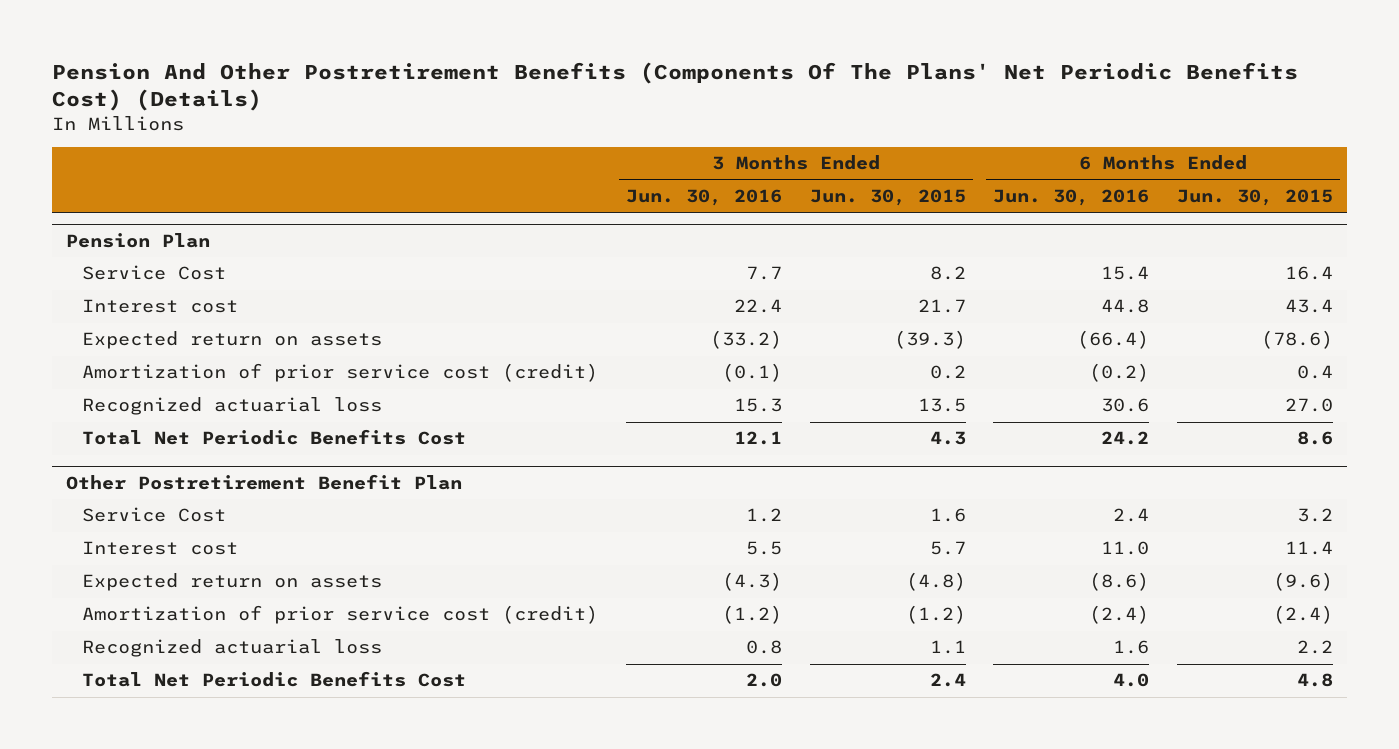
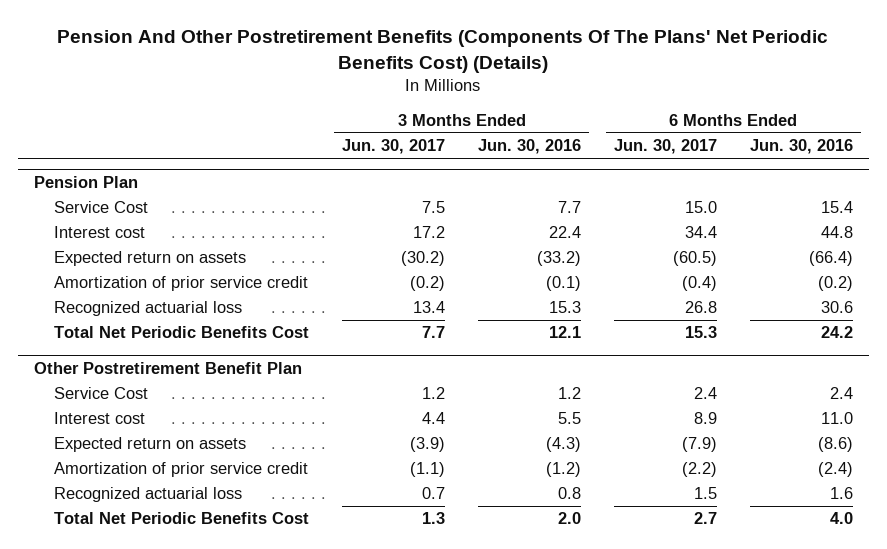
- | 3 Months Ended Jun. 30, 2016 | 3 Months Ended Jun. 30, 2015 | 6 Months Ended Jun. 30, 2016 | 6 Months Ended Jun. 30, 2015
+ | 3 Months Ended Jun. 30, 2017 | 3 Months Ended Jun. 30, 2016 | 6 Months Ended Jun. 30, 2017 | 6 Months Ended Jun. 30, 2016
@ Pension Plan
- Amortization of prior service cost (credit) | (0.1) | 0.2 | (0.2) | 0.4
+ Amortization of prior service credit | (0.2) | (0.1) | (0.4) | (0.2)
@ Other Postretirement Benefit Plan
- Amortization of prior service cost (credit) | (1.2) | (1.2) | (2.4) | (2.4)
+ Amortization of prior service credit | (1.1) | (1.2) | (2.2) | (2.4)

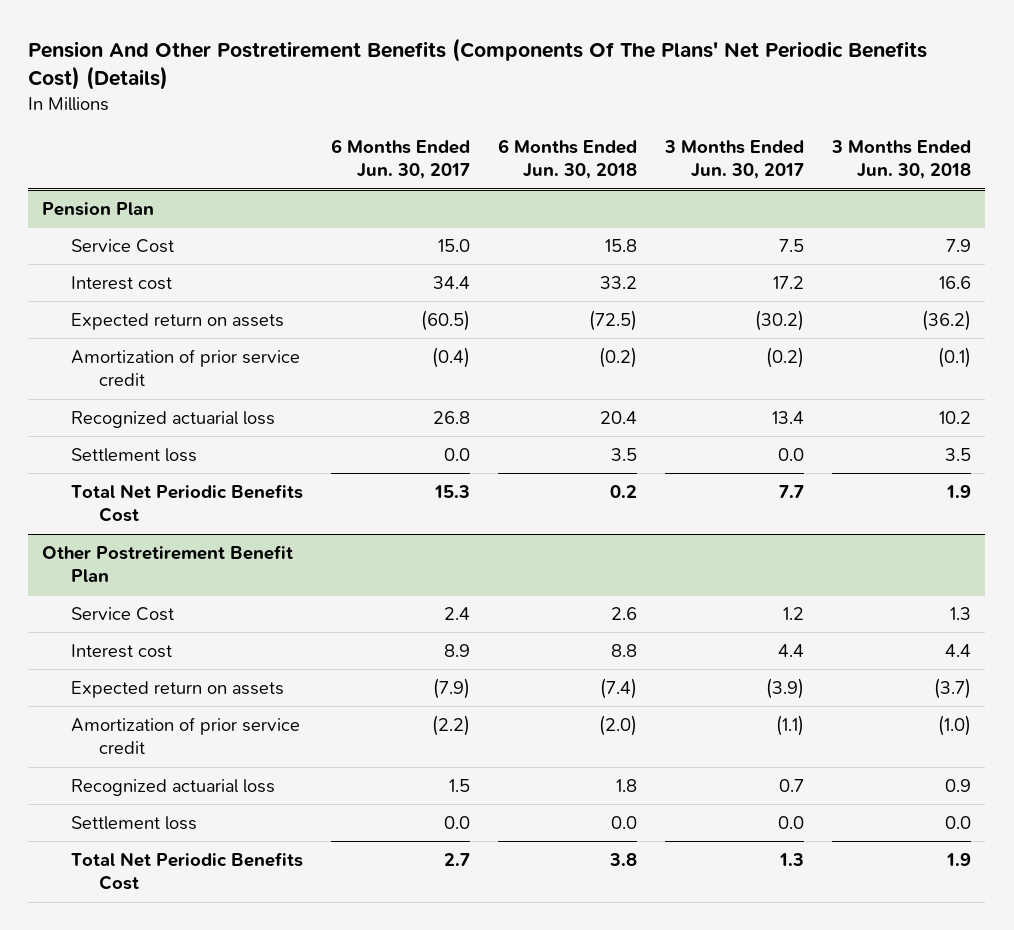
- | 3 Months Ended Jun. 30, 2017 | 3 Months Ended Jun. 30, 2016 | 6 Months Ended Jun. 30, 2017 | 6 Months Ended Jun. 30, 2016
+ | 6 Months Ended Jun. 30, 2017 | 6 Months Ended Jun. 30, 2018 | 3 Months Ended Jun. 30, 2017 | 3 Months Ended Jun. 30, 2018
@ Pension Plan
+ Settlement loss | 0.0 | 3.5 | 0.0 | 3.5
@ Other Postretirement Benefit Plan
+ Settlement loss | 0.0 | 0.0 | 0.0 | 0.0

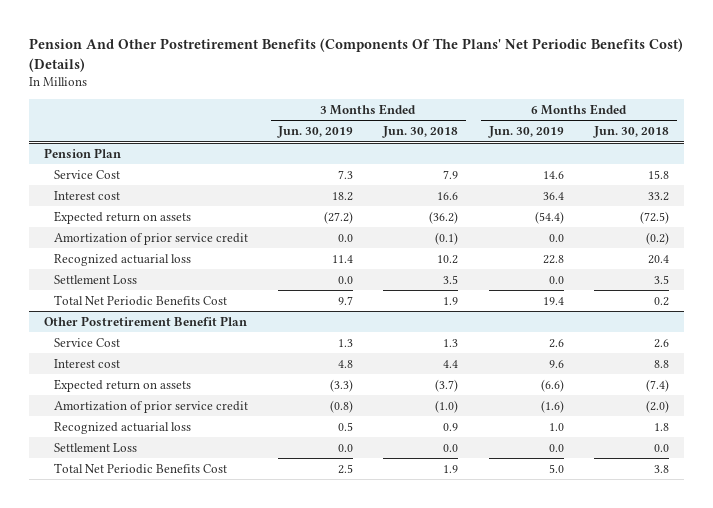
- | 6 Months Ended Jun. 30, 2017 | 6 Months Ended Jun. 30, 2018 | 3 Months Ended Jun. 30, 2017 | 3 Months Ended Jun. 30, 2018
+ | 3 Months Ended Jun. 30, 2019 | 3 Months Ended Jun. 30, 2018 | 6 Months Ended Jun. 30, 2019 | 6 Months Ended Jun. 30, 2018
@ Pension Plan
- Settlement loss | 0.0 | 3.5 | 0.0 | 3.5
+ Settlement Loss | 0.0 | 3.5 | 0.0 | 3.5
@ Other Postretirement Benefit Plan
- Settlement loss | 0.0 | 0.0 | 0.0 | 0.0
+ Settlement Loss | 0.0 | 0.0 | 0.0 | 0.0

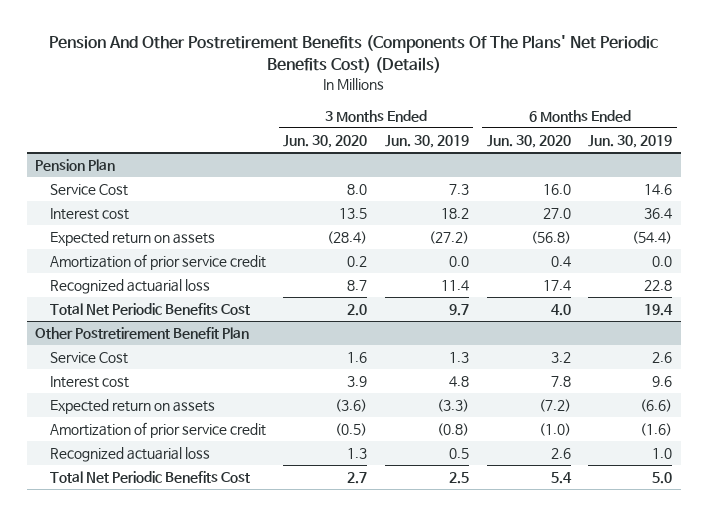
- | 3 Months Ended Jun. 30, 2019 | 3 Months Ended Jun. 30, 2018 | 6 Months Ended Jun. 30, 2019 | 6 Months Ended Jun. 30, 2018
+ | 3 Months Ended Jun. 30, 2020 | 3 Months Ended Jun. 30, 2019 | 6 Months Ended Jun. 30, 2020 | 6 Months Ended Jun. 30, 2019
@ Pension Plan
- Settlement Loss | 0.0 | 3.5 | 0.0 | 3.5
@ Other Postretirement Benefit Plan
- Settlement Loss | 0.0 | 0.0 | 0.0 | 0.0

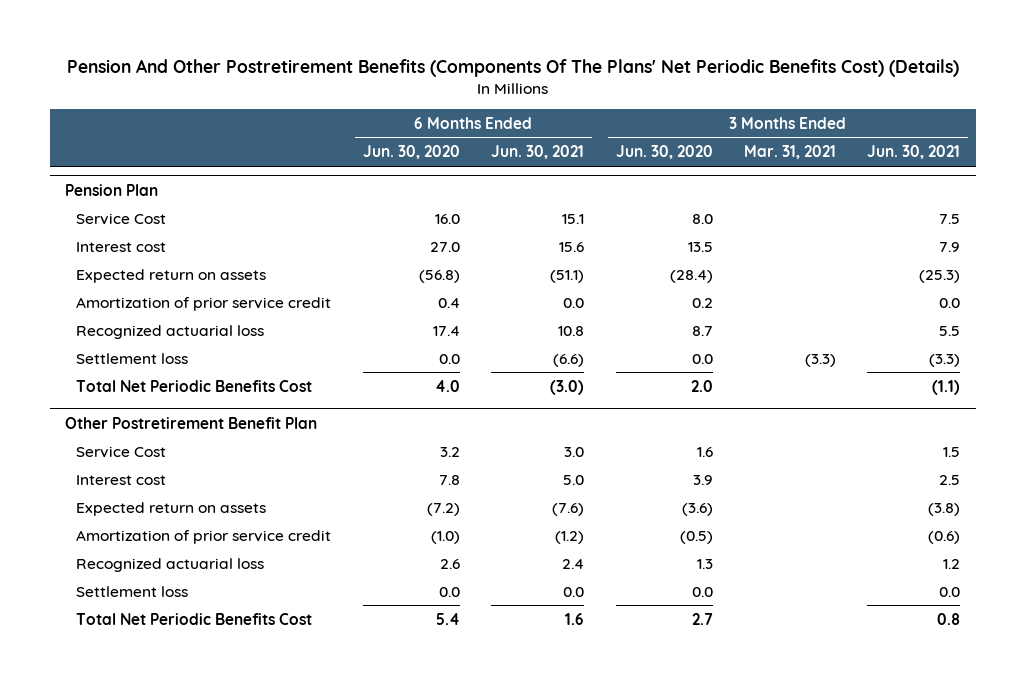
- | 3 Months Ended Jun. 30, 2020 | 3 Months Ended Jun. 30, 2019 | 6 Months Ended Jun. 30, 2020 | 6 Months Ended Jun. 30, 2019
+ | 6 Months Ended Jun. 30, 2020 | 6 Months Ended Jun. 30, 2021 | 3 Months Ended Jun. 30, 2020 | 3 Months Ended Mar. 31, 2021 | 3 Months Ended Jun. 30, 2021
@ Pension Plan
+ Settlement loss | 0.0 | (6.6) | 0.0 | (3.3) | (3.3)
@ Other Postretirement Benefit Plan
+ Settlement loss | 0.0 | 0.0 | 0.0 | | 0.0

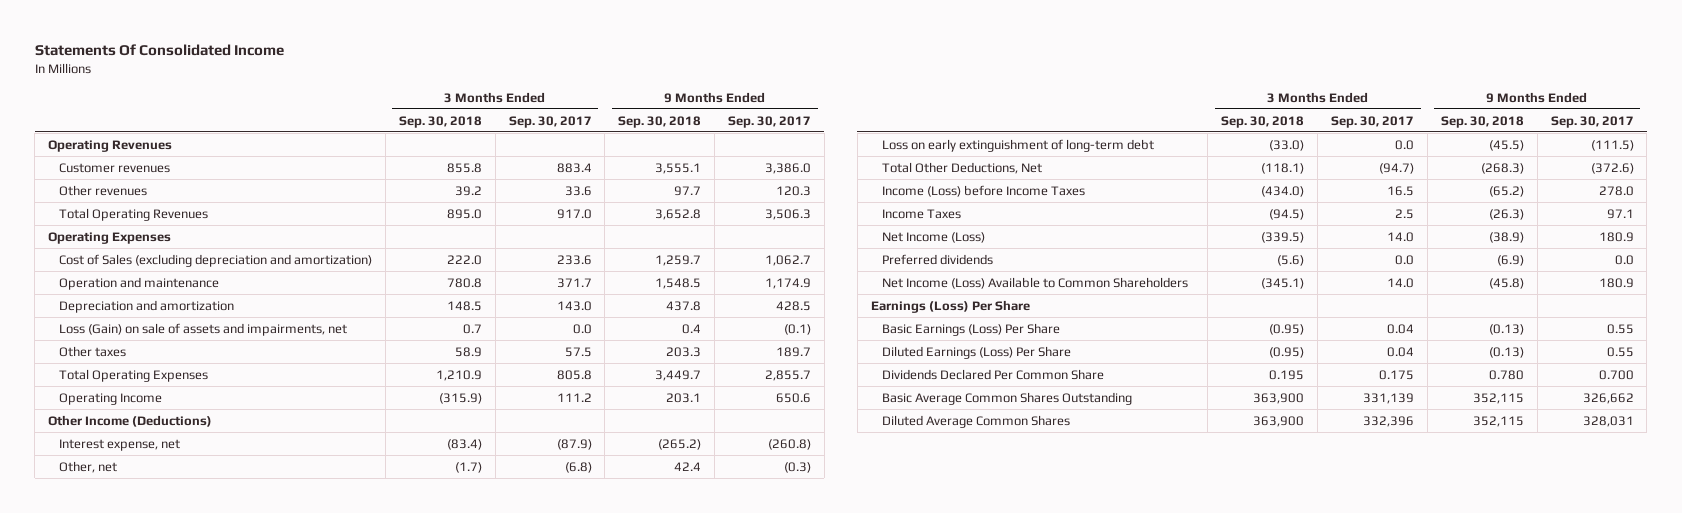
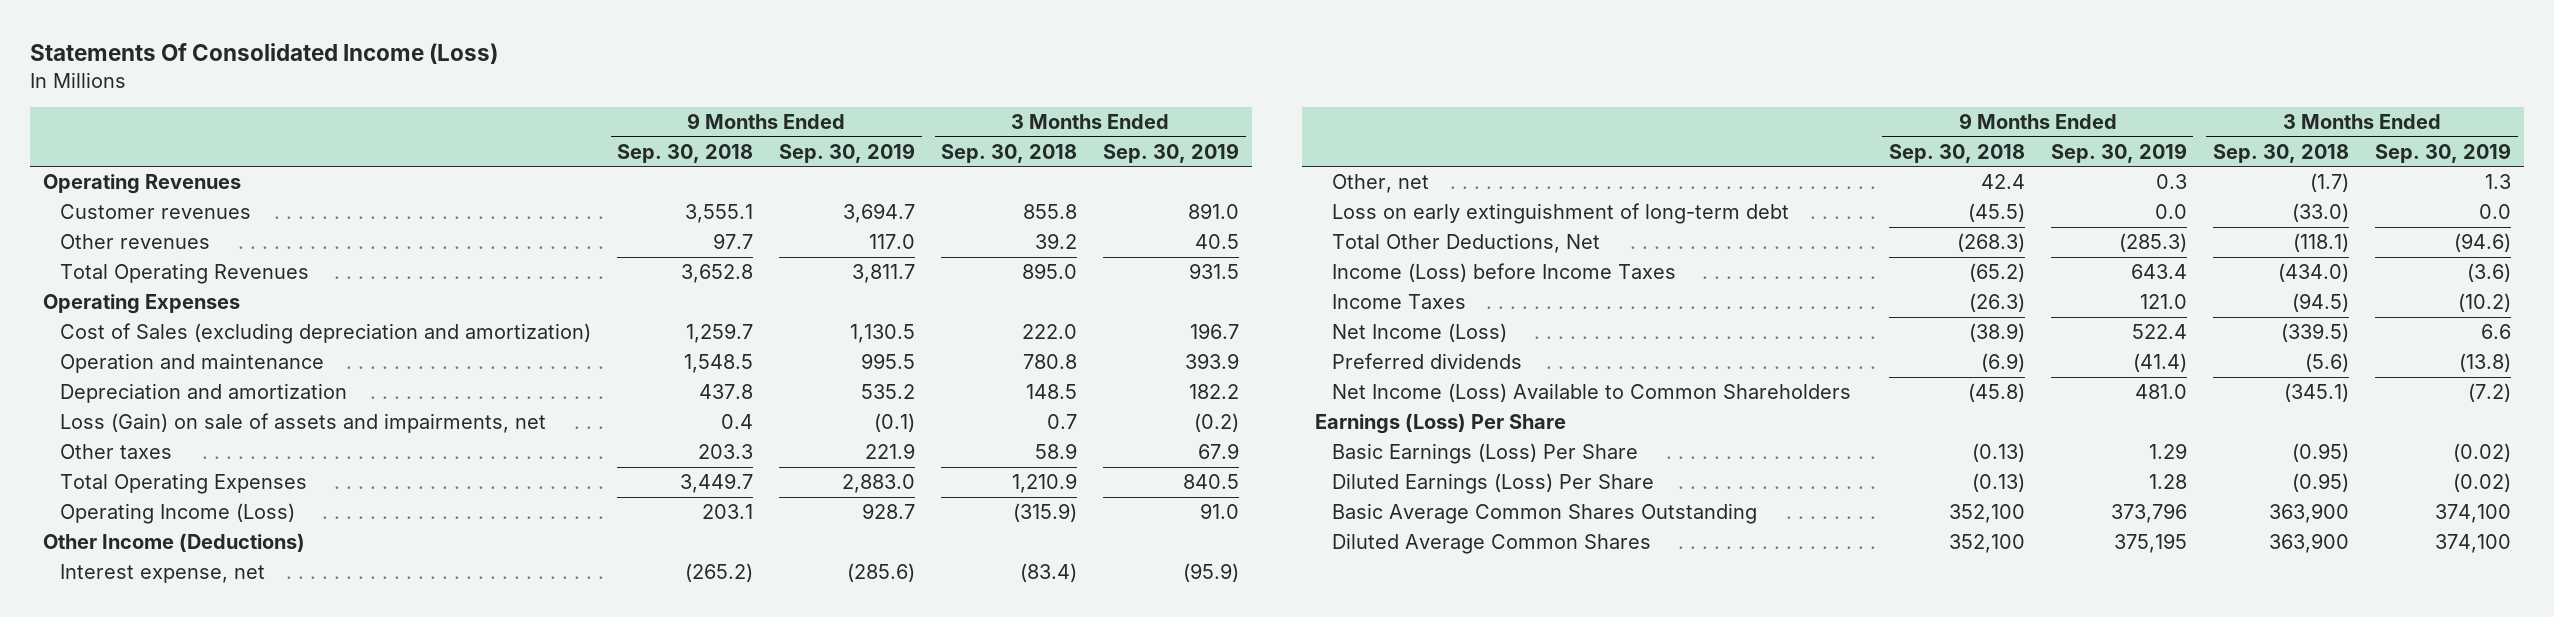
- Statements Of Consolidated Income
+ Statements Of Consolidated Income (Loss)
- | 3 Months Ended Sep. 30, 2018 | 3 Months Ended Sep. 30, 2017 | 9 Months Ended Sep. 30, 2018 | 9 Months Ended Sep. 30, 2017
+ | 9 Months Ended Sep. 30, 2018 | 9 Months Ended Sep. 30, 2019 | 3 Months Ended Sep. 30, 2018 | 3 Months Ended Sep. 30, 2019
- Operating Income | (315.9) | 111.2 | 203.1 | 650.6
+ Operating Income (Loss) | 203.1 | 928.7 | (315.9) | 91.0
- Dividends Declared Per Common Share | 0.195 | 0.175 | 0.780 | 0.700
- Basic Average Common Shares Outstanding | 363,900 | 331,139 | 352,115 | 326,662
- Diluted Average Common Shares | 363,900 | 332,396 | 352,115 | 328,031
+ Basic Average Common Shares Outstanding | 352,100 | 373,796 | 363,900 | 374,100
+ Diluted Average Common Shares | 352,100 | 375,195 | 363,900 | 374,100

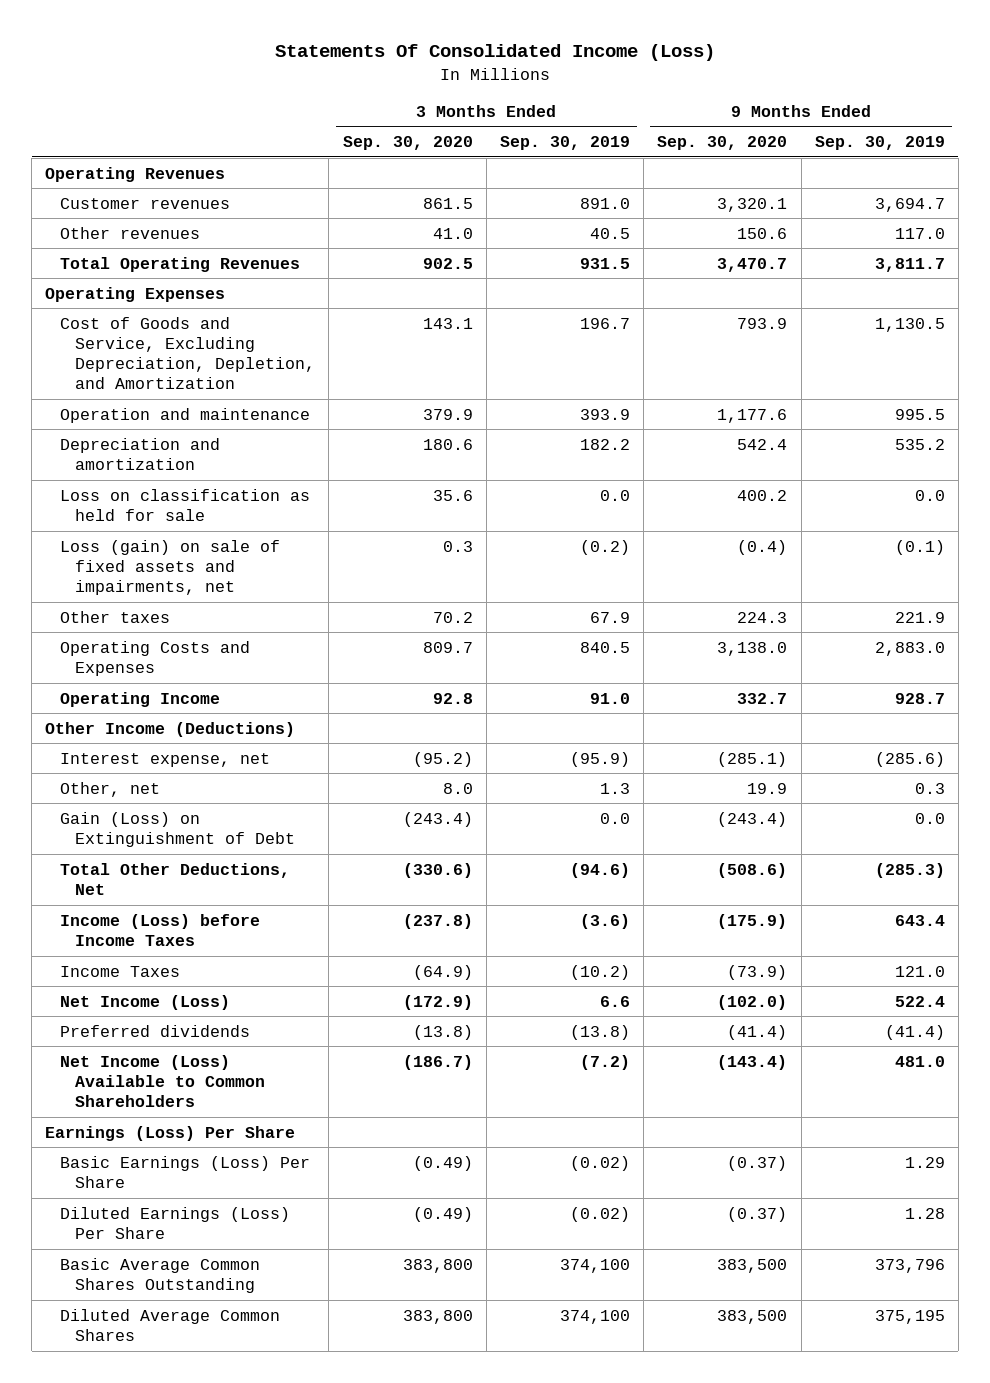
- | 9 Months Ended Sep. 30, 2018 | 9 Months Ended Sep. 30, 2019 | 3 Months Ended Sep. 30, 2018 | 3 Months Ended Sep. 30, 2019
+ | 3 Months Ended Sep. 30, 2020 | 3 Months Ended Sep. 30, 2019 | 9 Months Ended Sep. 30, 2020 | 9 Months Ended Sep. 30, 2019
- Cost of Sales (excluding depreciation and amortization) | 1,259.7 | 1,130.5 | 222.0 | 196.7
+ Cost of Goods and Service, Excluding Depreciation, Depletion, and Amortization | 143.1 | 196.7 | 793.9 | 1,130.5
- Loss (Gain) on sale of assets and impairments, net | 0.4 | (0.1) | 0.7 | (0.2)
+ Loss on classification as held for sale | 35.6 | 0.0 | 400.2 | 0.0
+ Loss (gain) on sale of fixed assets and impairments, net | 0.3 | (0.2) | (0.4) | (0.1)
- Total Operating Expenses | 3,449.7 | 2,883.0 | 1,210.9 | 840.5
- Operating Income (Loss) | 203.1 | 928.7 | (315.9) | 91.0
+ Operating Costs and Expenses | 809.7 | 840.5 | 3,138.0 | 2,883.0
+ Operating Income | 92.8 | 91.0 | 332.7 | 928.7
- Loss on early extinguishment of long-term debt | (45.5) | 0.0 | (33.0) | 0.0
+ Gain (Loss) on Extinguishment of Debt | (243.4) | 0.0 | (243.4) | 0.0

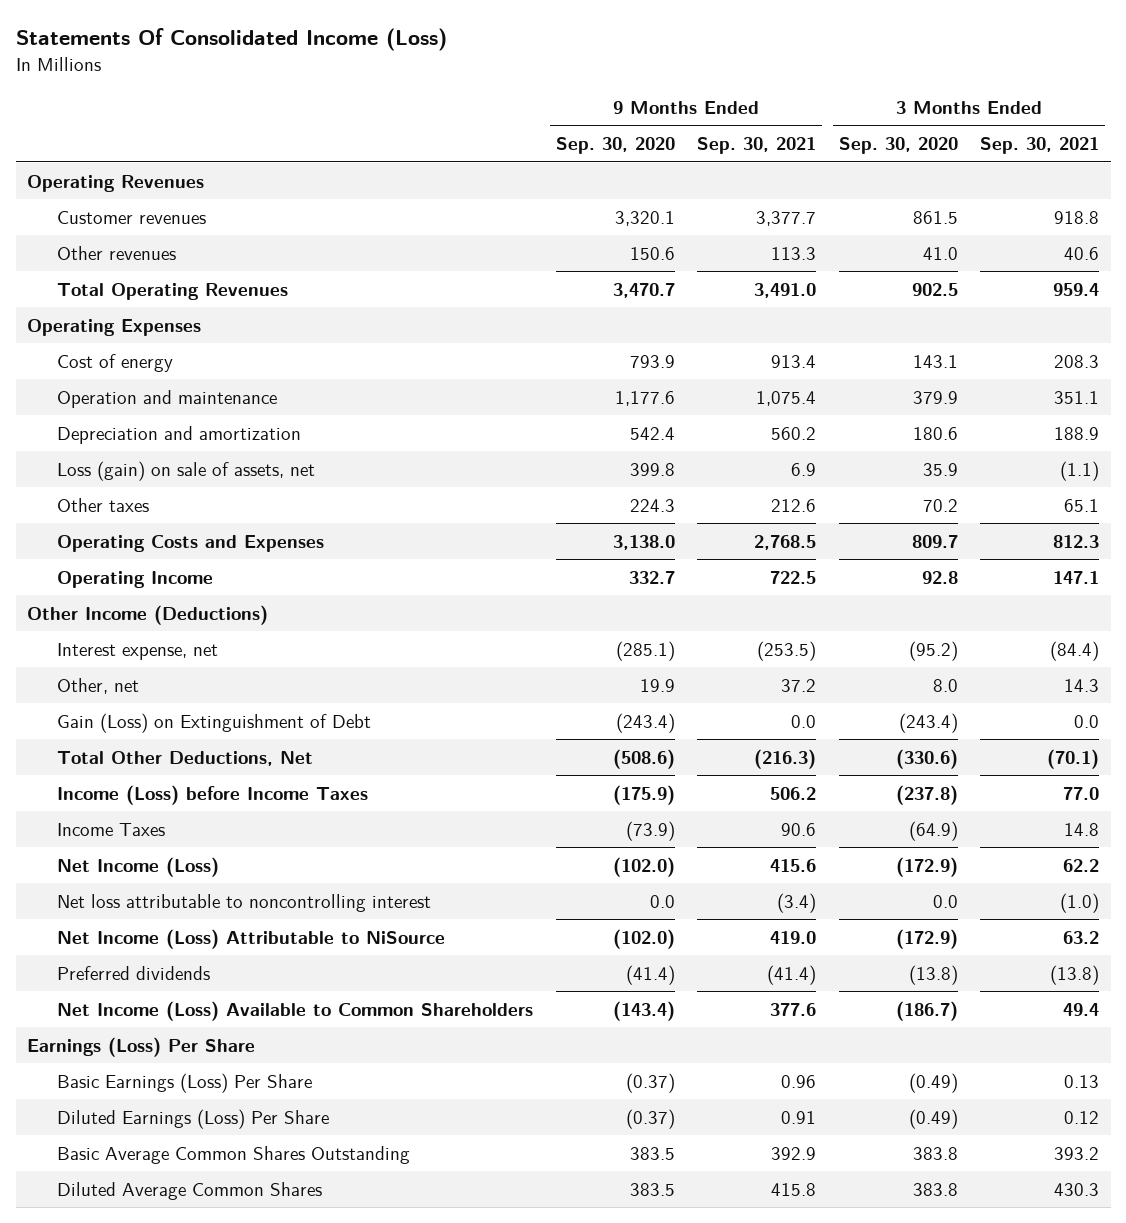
- | 3 Months Ended Sep. 30, 2020 | 3 Months Ended Sep. 30, 2019 | 9 Months Ended Sep. 30, 2020 | 9 Months Ended Sep. 30, 2019
+ | 9 Months Ended Sep. 30, 2020 | 9 Months Ended Sep. 30, 2021 | 3 Months Ended Sep. 30, 2020 | 3 Months Ended Sep. 30, 2021
- Cost of Goods and Service, Excluding Depreciation, Depletion, and Amortization | 143.1 | 196.7 | 793.9 | 1,130.5
+ Cost of energy | 793.9 | 913.4 | 143.1 | 208.3
- Loss on classification as held for sale | 35.6 | 0.0 | 400.2 | 0.0
- Loss (gain) on sale of fixed assets and impairments, net | 0.3 | (0.2) | (0.4) | (0.1)
+ Loss (gain) on sale of assets, net | 399.8 | 6.9 | 35.9 | (1.1)
+ Net loss attributable to noncontrolling interest | 0.0 | (3.4) | 0.0 | (1.0)
+ Net Income (Loss) Attributable to NiSource | (102.0) | 419.0 | (172.9) | 63.2
- Basic Average Common Shares Outstanding | 383,800 | 374,100 | 383,500 | 373,796
- Diluted Average Common Shares | 383,800 | 374,100 | 383,500 | 375,195
+ Basic Average Common Shares Outstanding | 383.5 | 392.9 | 383.8 | 393.2
+ Diluted Average Common Shares | 383.5 | 415.8 | 383.8 | 430.3

